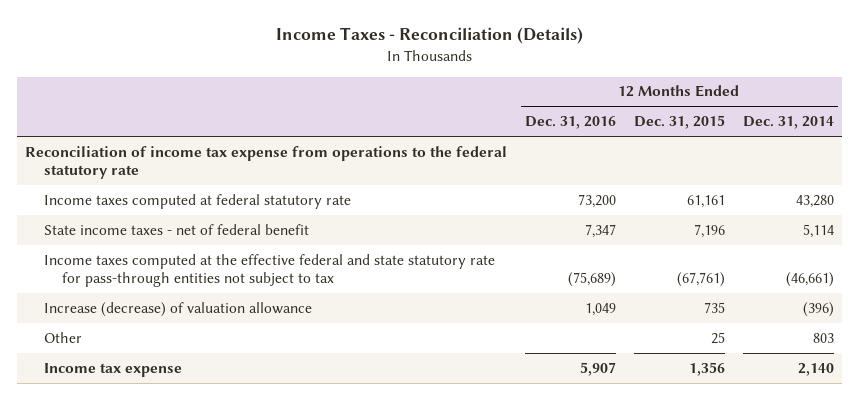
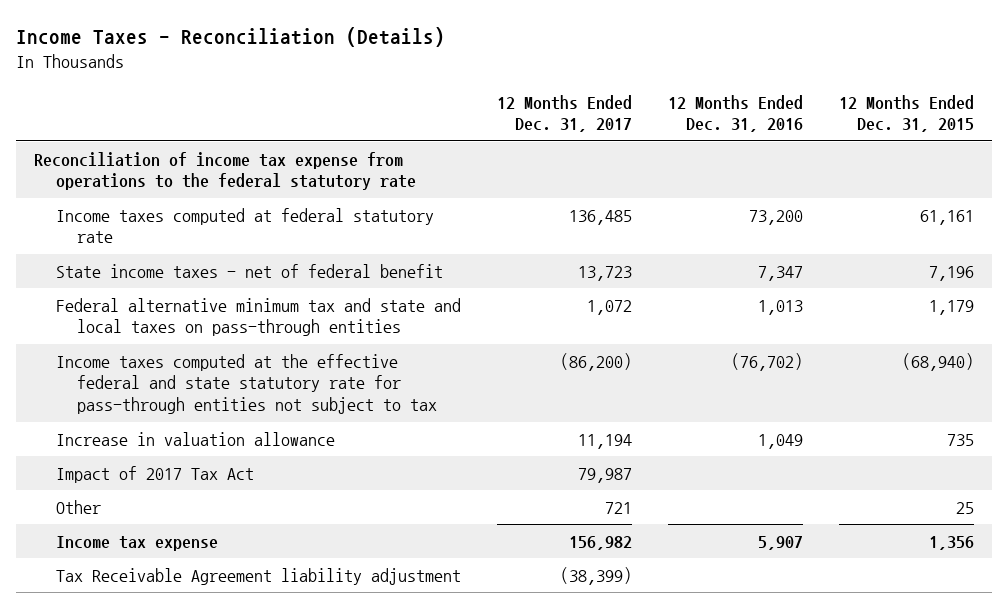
- | 12 Months Ended Dec. 31, 2016 | 12 Months Ended Dec. 31, 2015 | 12 Months Ended Dec. 31, 2014
+ | 12 Months Ended Dec. 31, 2017 | 12 Months Ended Dec. 31, 2016 | 12 Months Ended Dec. 31, 2015
- Income taxes computed at the effective federal and state statutory rate for pass-through entities not subject to tax | (75,689) | (67,761) | (46,661)
- Increase (decrease) of valuation allowance | 1,049 | 735 | (396)
+ Federal alternative minimum tax and state and local taxes on pass-through entities | 1,072 | 1,013 | 1,179
+ Income taxes computed at the effective federal and state statutory rate for pass-through entities not subject to tax | (86,200) | (76,702) | (68,940)
+ Increase in valuation allowance | 11,194 | 1,049 | 735
+ Impact of 2017 Tax Act | 79,987 | |
+ Tax Receivable Agreement liability adjustment | (38,399) | |

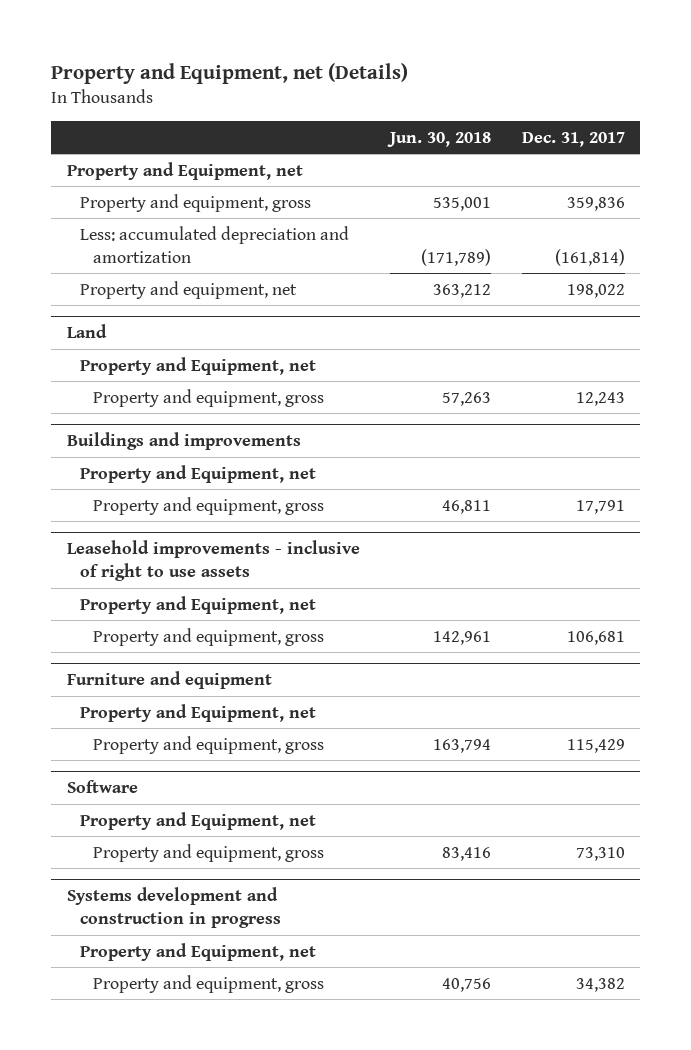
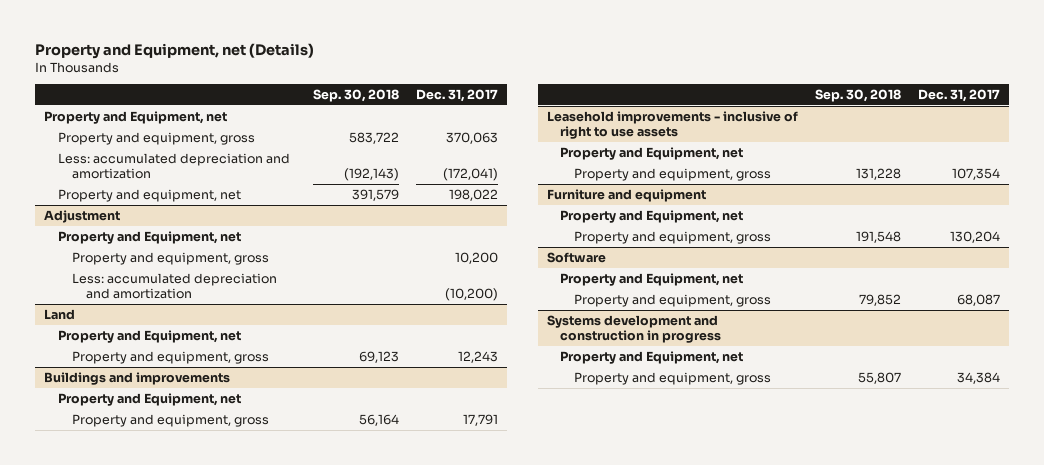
- | Jun. 30, 2018 | Dec. 31, 2017
+ | Sep. 30, 2018 | Dec. 31, 2017
- Property and equipment, gross | 535,001 | 359,836
- Less: accumulated depreciation and amortization | (171,789) | (161,814)
+ Property and equipment, gross | 583,722 | 370,063
+ Less: accumulated depreciation and amortization | (192,143) | (172,041)
+ Adjustment
+ Property and Equipment, net
+ Property and equipment, gross | | 10,200
+ Less: accumulated depreciation and amortization | | (10,200)
@ Leasehold improvements - inclusive of right to use assets
- Property and equipment, gross | 142,961 | 106,681
+ Property and equipment, gross | 131,228 | 107,354
@ Furniture and equipment
- Property and equipment, gross | 163,794 | 115,429
+ Property and equipment, gross | 191,548 | 130,204
@ Software
- Property and equipment, gross | 83,416 | 73,310
+ Property and equipment, gross | 79,852 | 68,087
@ Systems development and construction in progress
- Property and equipment, gross | 40,756 | 34,382
+ Property and equipment, gross | 55,807 | 34,384

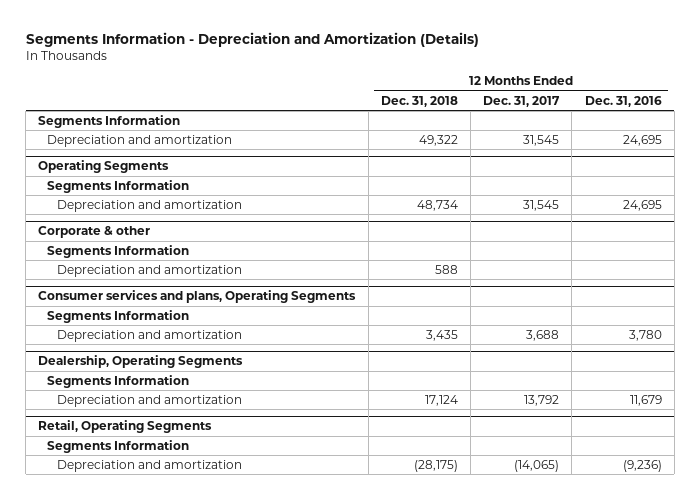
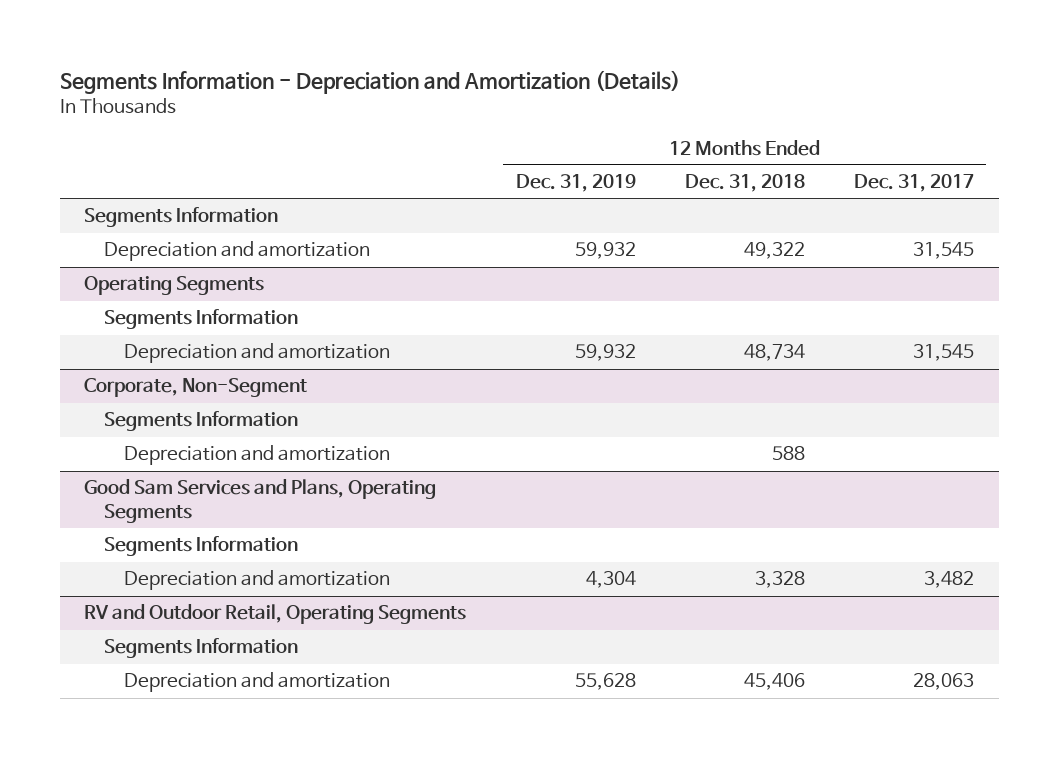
- | 12 Months Ended Dec. 31, 2018 | 12 Months Ended Dec. 31, 2017 | 12 Months Ended Dec. 31, 2016
+ | 12 Months Ended Dec. 31, 2019 | 12 Months Ended Dec. 31, 2018 | 12 Months Ended Dec. 31, 2017
- Corporate & other
+ Corporate, Non-Segment
- Consumer services and plans, Operating Segments
- Segments Information
- Depreciation and amortization | 3,435 | 3,688 | 3,780
- Dealership, Operating Segments
+ Good Sam Services and Plans, Operating Segments
- Depreciation and amortization | 17,124 | 13,792 | 11,679
- Retail, Operating Segments
+ Depreciation and amortization | 4,304 | 3,328 | 3,482
+ RV and Outdoor Retail, Operating Segments
- Depreciation and amortization | (28,175) | (14,065) | (9,236)
+ Depreciation and amortization | 55,628 | 45,406 | 28,063

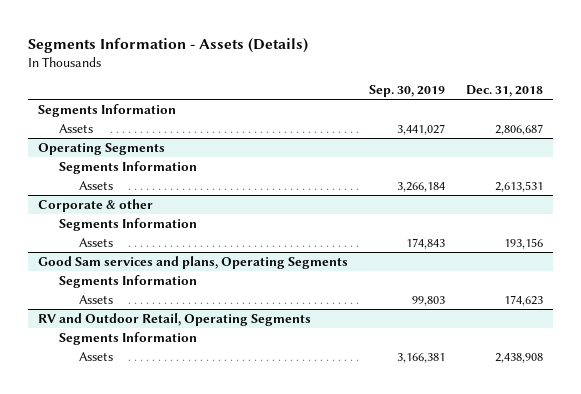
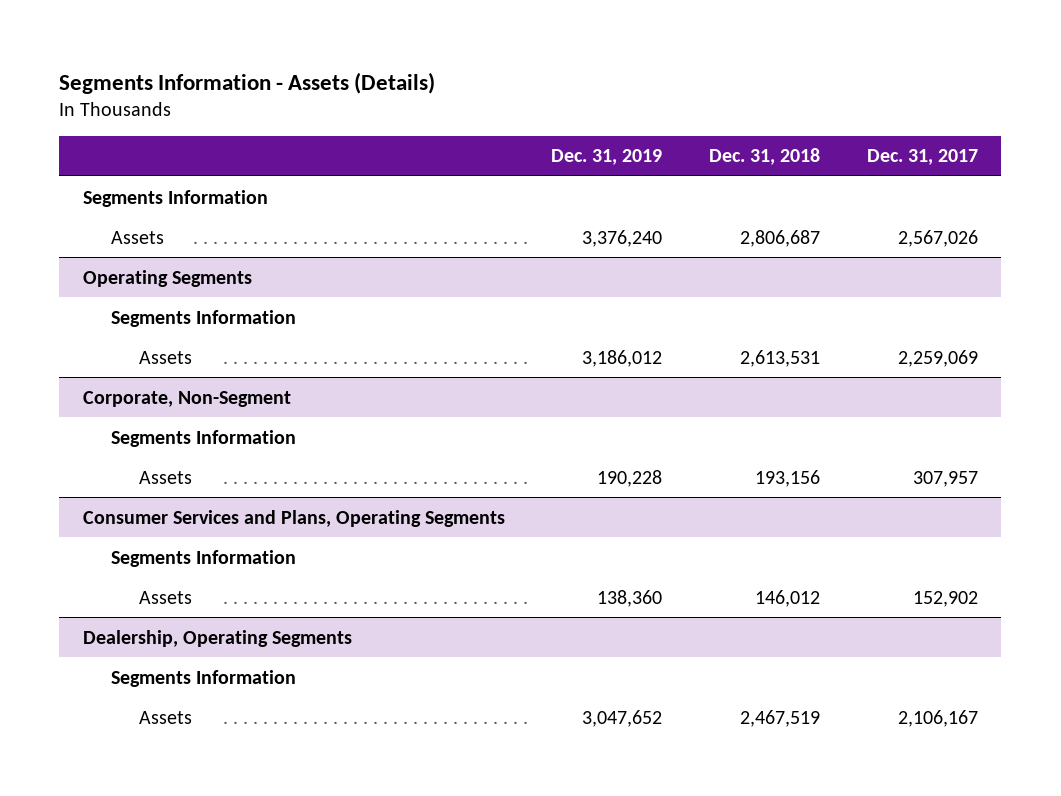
- | Sep. 30, 2019 | Dec. 31, 2018
+ | Dec. 31, 2019 | Dec. 31, 2018 | Dec. 31, 2017
- Corporate & other
+ Corporate, Non-Segment
- Good Sam services and plans, Operating Segments
+ Consumer Services and Plans, Operating Segments
- Assets | 99,803 | 174,623
- RV and Outdoor Retail, Operating Segments
+ Assets | 138,360 | 146,012 | 152,902
+ Dealership, Operating Segments
- Assets | 3,166,381 | 2,438,908
+ Assets | 3,047,652 | 2,467,519 | 2,106,167

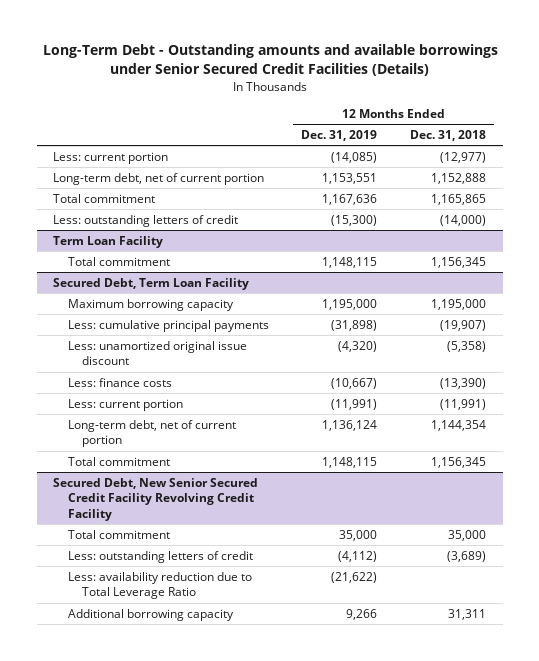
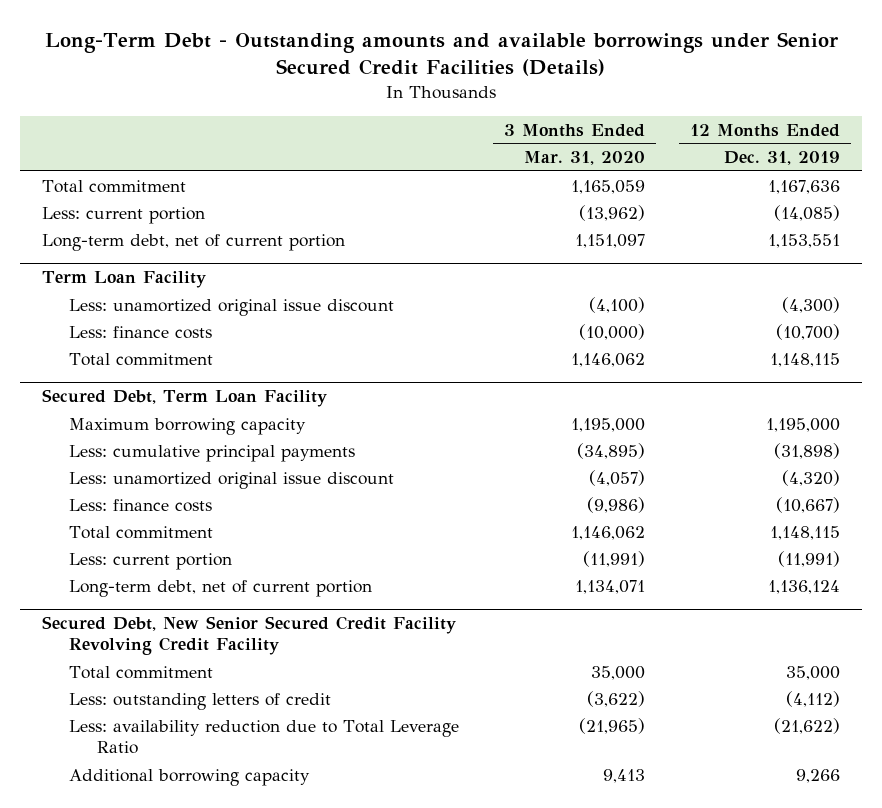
- | 12 Months Ended Dec. 31, 2019 | 12 Months Ended Dec. 31, 2018
+ | 3 Months Ended Mar. 31, 2020 | 12 Months Ended Dec. 31, 2019
moved up: Total commitment | 1,165,059 | 1,167,636
- Less: outstanding letters of credit | (15,300) | (14,000)
@ Term Loan Facility
+ Less: unamortized original issue discount | (4,100) | (4,300)
+ Less: finance costs | (10,000) | (10,700)
@ Secured Debt, Term Loan Facility
moved up: Total commitment | 1,146,062 | 1,148,115

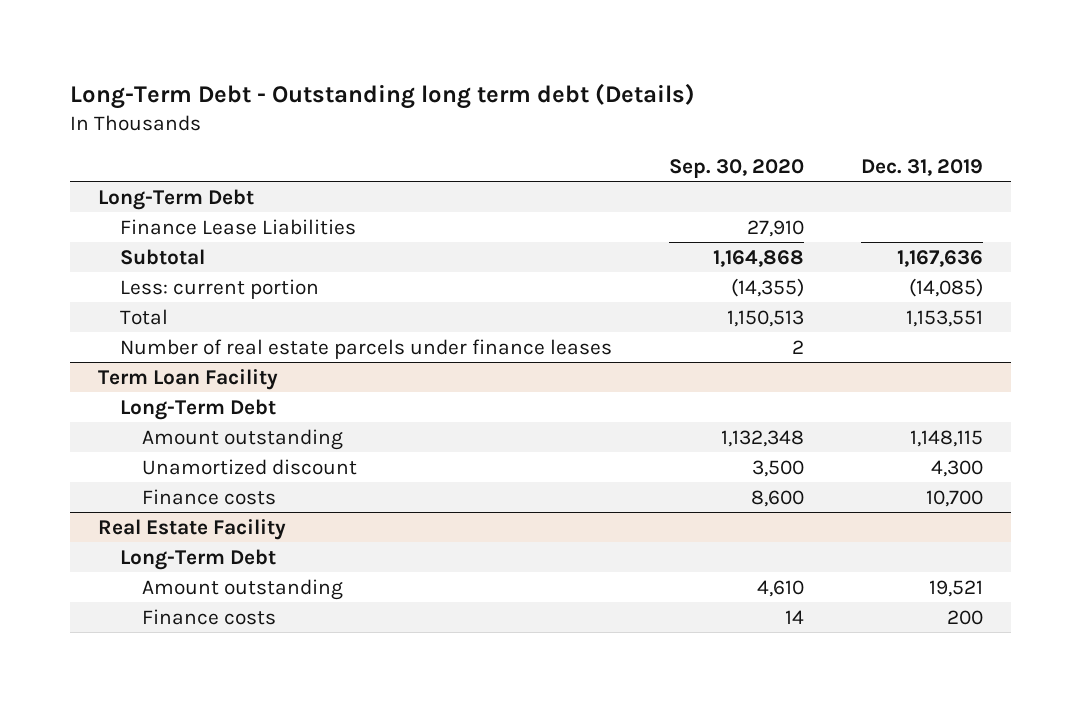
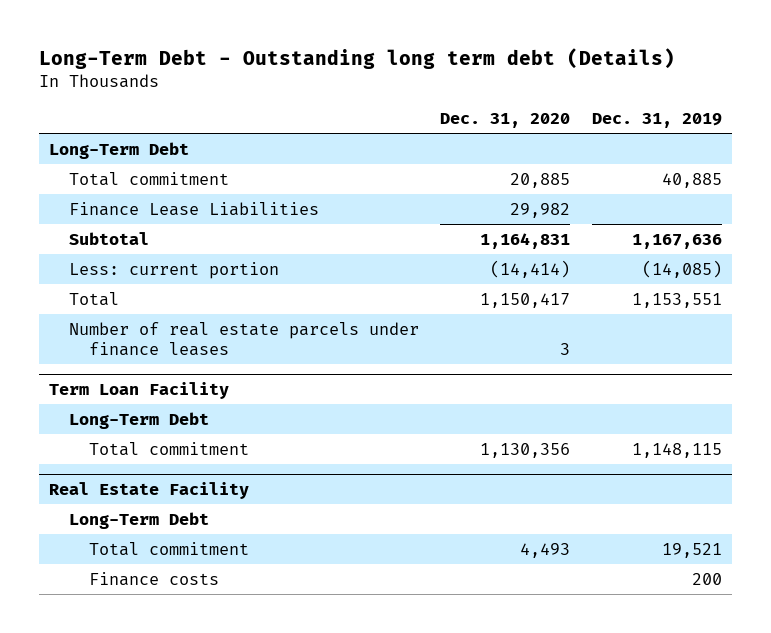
- | Sep. 30, 2020 | Dec. 31, 2019
+ | Dec. 31, 2020 | Dec. 31, 2019
+ Total commitment | 20,885 | 40,885
@ Term Loan Facility
- Amount outstanding | 1,132,348 | 1,148,115
- Unamortized discount | 3,500 | 4,300
- Finance costs | 8,600 | 10,700
+ Total commitment | 1,130,356 | 1,148,115
@ Real Estate Facility
- Amount outstanding | 4,610 | 19,521
+ Total commitment | 4,493 | 19,521

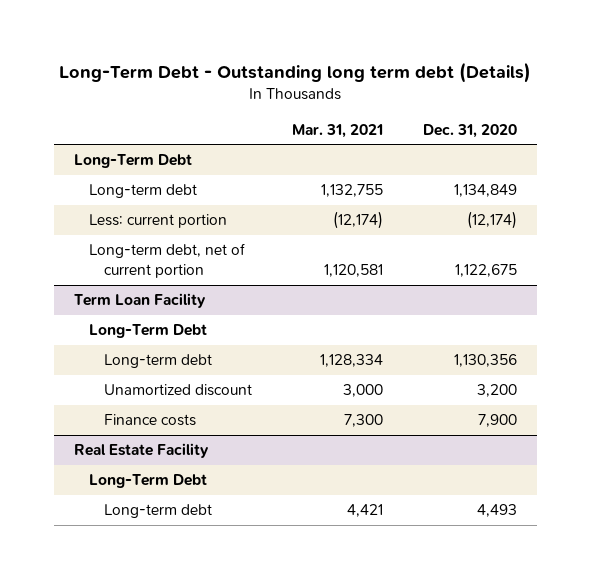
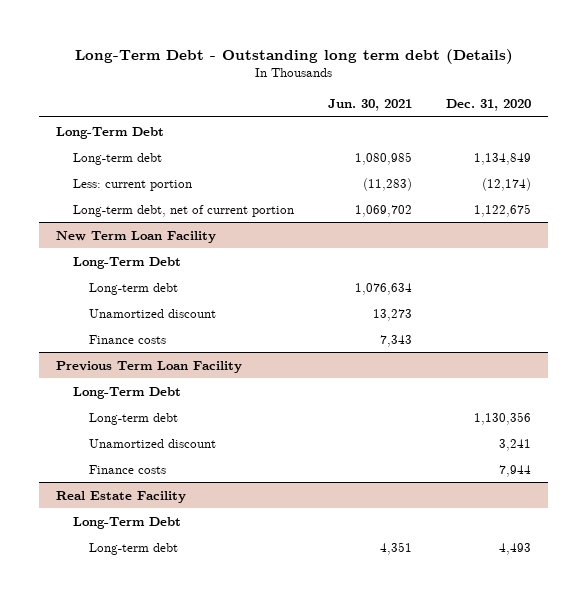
- | Mar. 31, 2021 | Dec. 31, 2020
+ | Jun. 30, 2021 | Dec. 31, 2020
- Term Loan Facility
+ New Term Loan Facility
+ Long-term debt | 1,076,634 |
+ Unamortized discount | 13,273 |
+ Finance costs | 7,343 |
+ Previous Term Loan Facility
+ Long-Term Debt
- Unamortized discount | 3,000 | 3,200
- Finance costs | 7,300 | 7,900
+ Unamortized discount | | 3,241
+ Finance costs | | 7,944

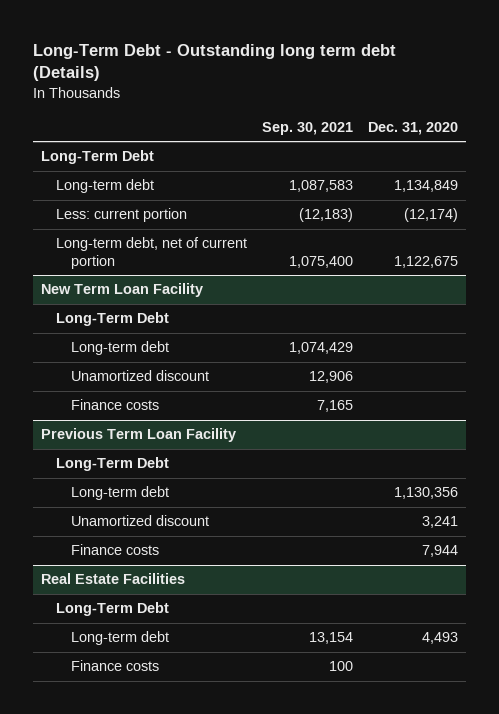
- | Jun. 30, 2021 | Dec. 31, 2020
+ | Sep. 30, 2021 | Dec. 31, 2020
- Real Estate Facility
+ Real Estate Facilities
+ Finance costs | 100 |

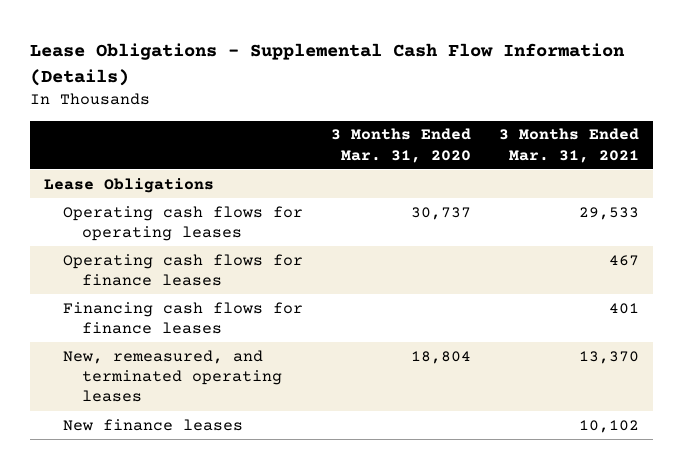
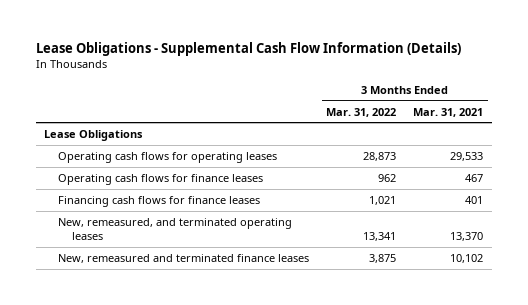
- | 3 Months Ended Mar. 31, 2020 | 3 Months Ended Mar. 31, 2021
+ | 3 Months Ended Mar. 31, 2022 | 3 Months Ended Mar. 31, 2021
- New finance leases | | 10,102
+ New, remeasured and terminated finance leases | 3,875 | 10,102

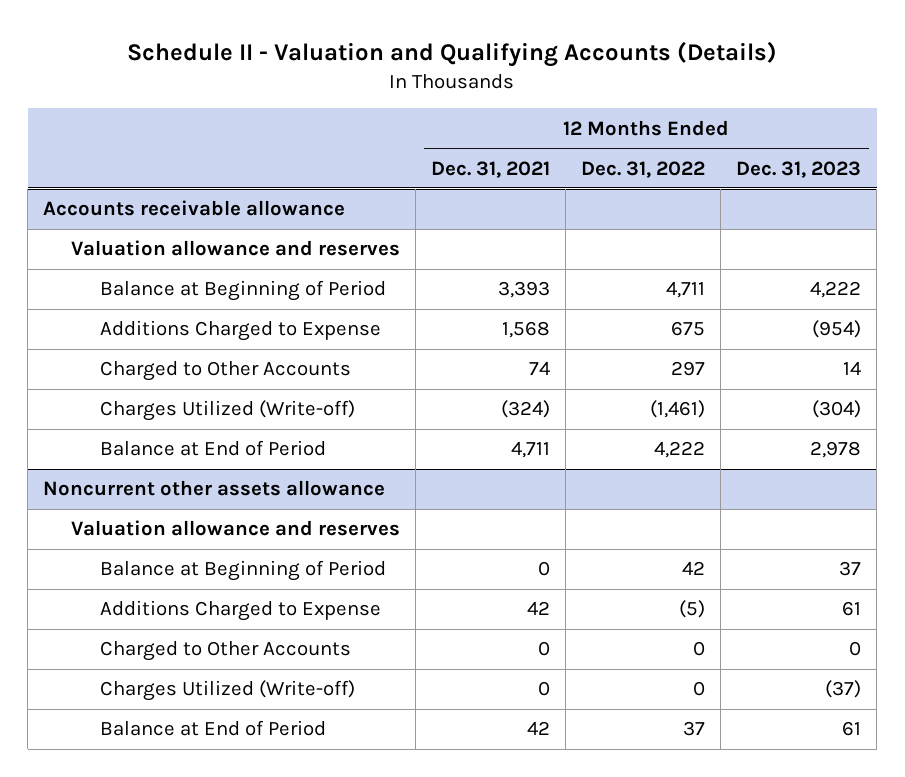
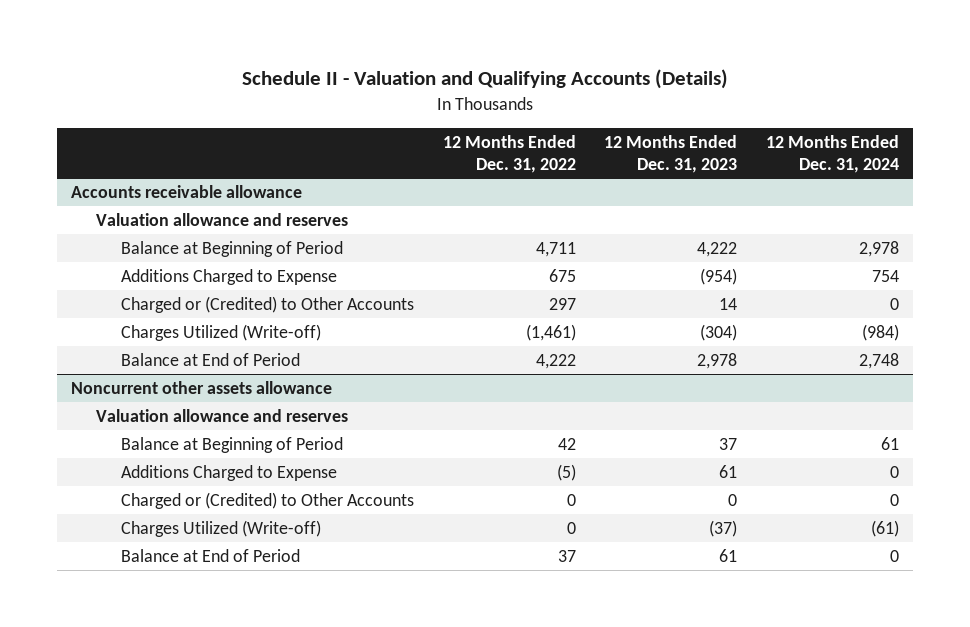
- | 12 Months Ended Dec. 31, 2021 | 12 Months Ended Dec. 31, 2022 | 12 Months Ended Dec. 31, 2023
+ | 12 Months Ended Dec. 31, 2022 | 12 Months Ended Dec. 31, 2023 | 12 Months Ended Dec. 31, 2024
@ Accounts receivable allowance
- Charged to Other Accounts | 74 | 297 | 14
+ Charged or (Credited) to Other Accounts | 297 | 14 | 0
@ Noncurrent other assets allowance
- Charged to Other Accounts | 0 | 0 | 0
+ Charged or (Credited) to Other Accounts | 0 | 0 | 0

